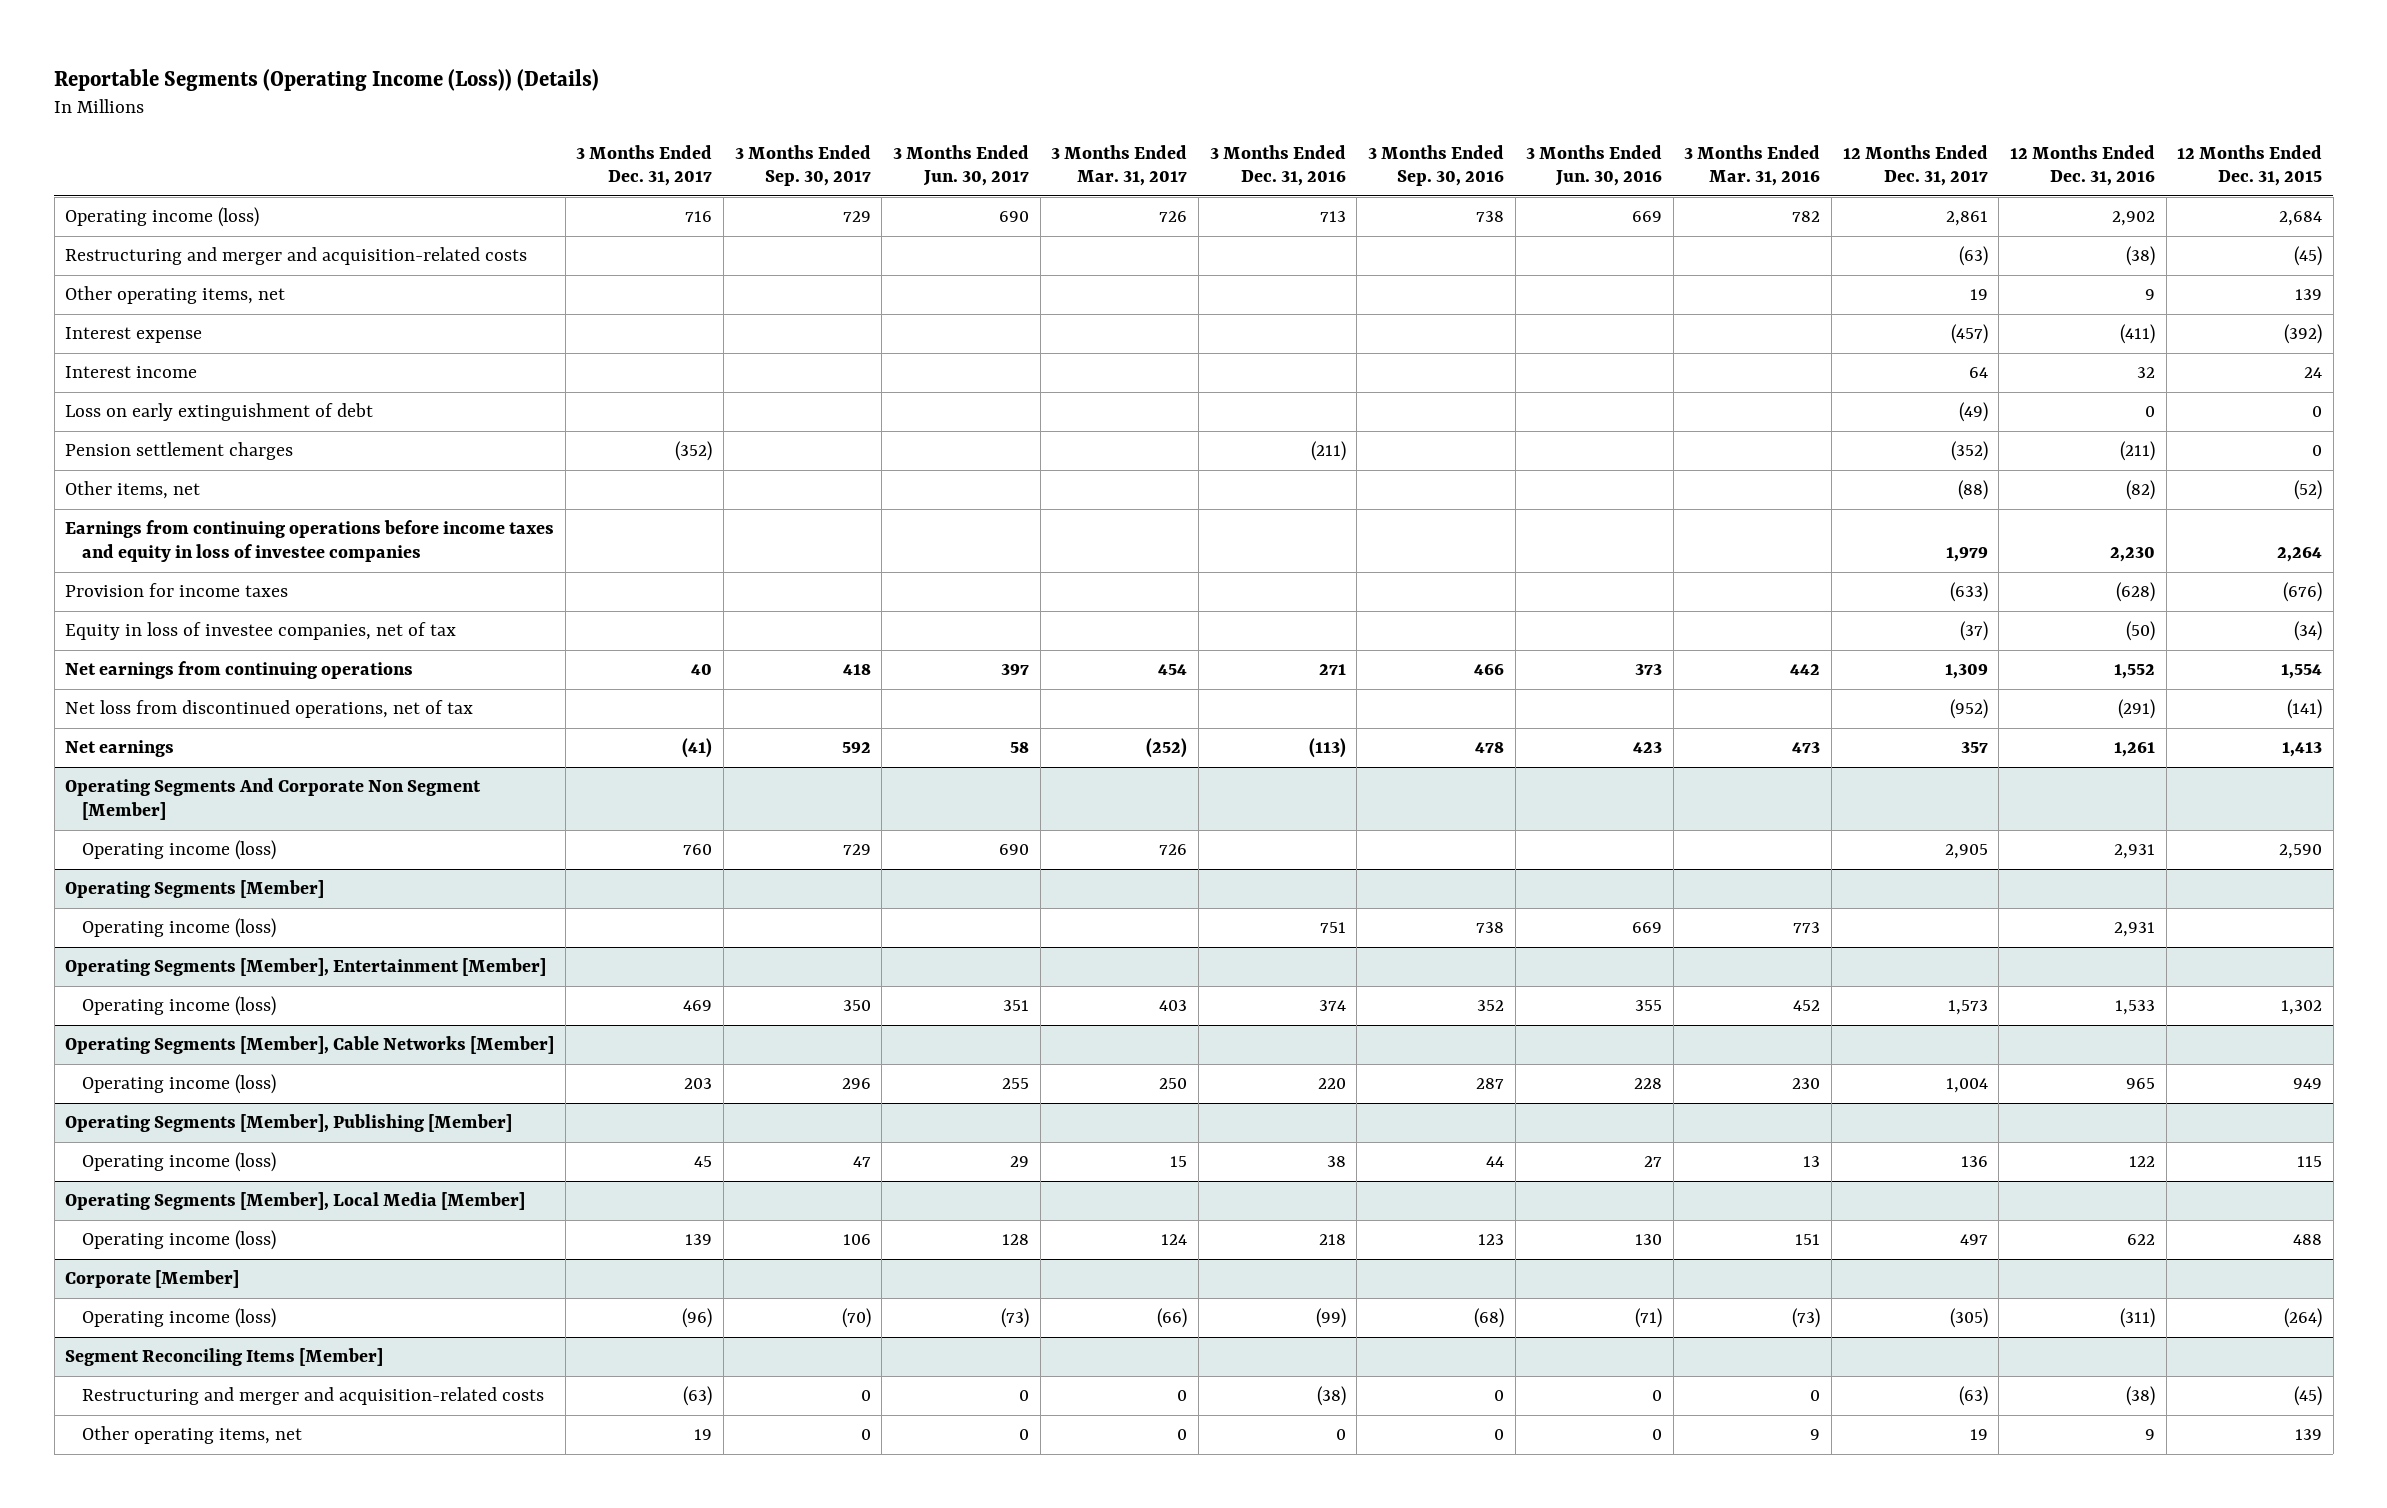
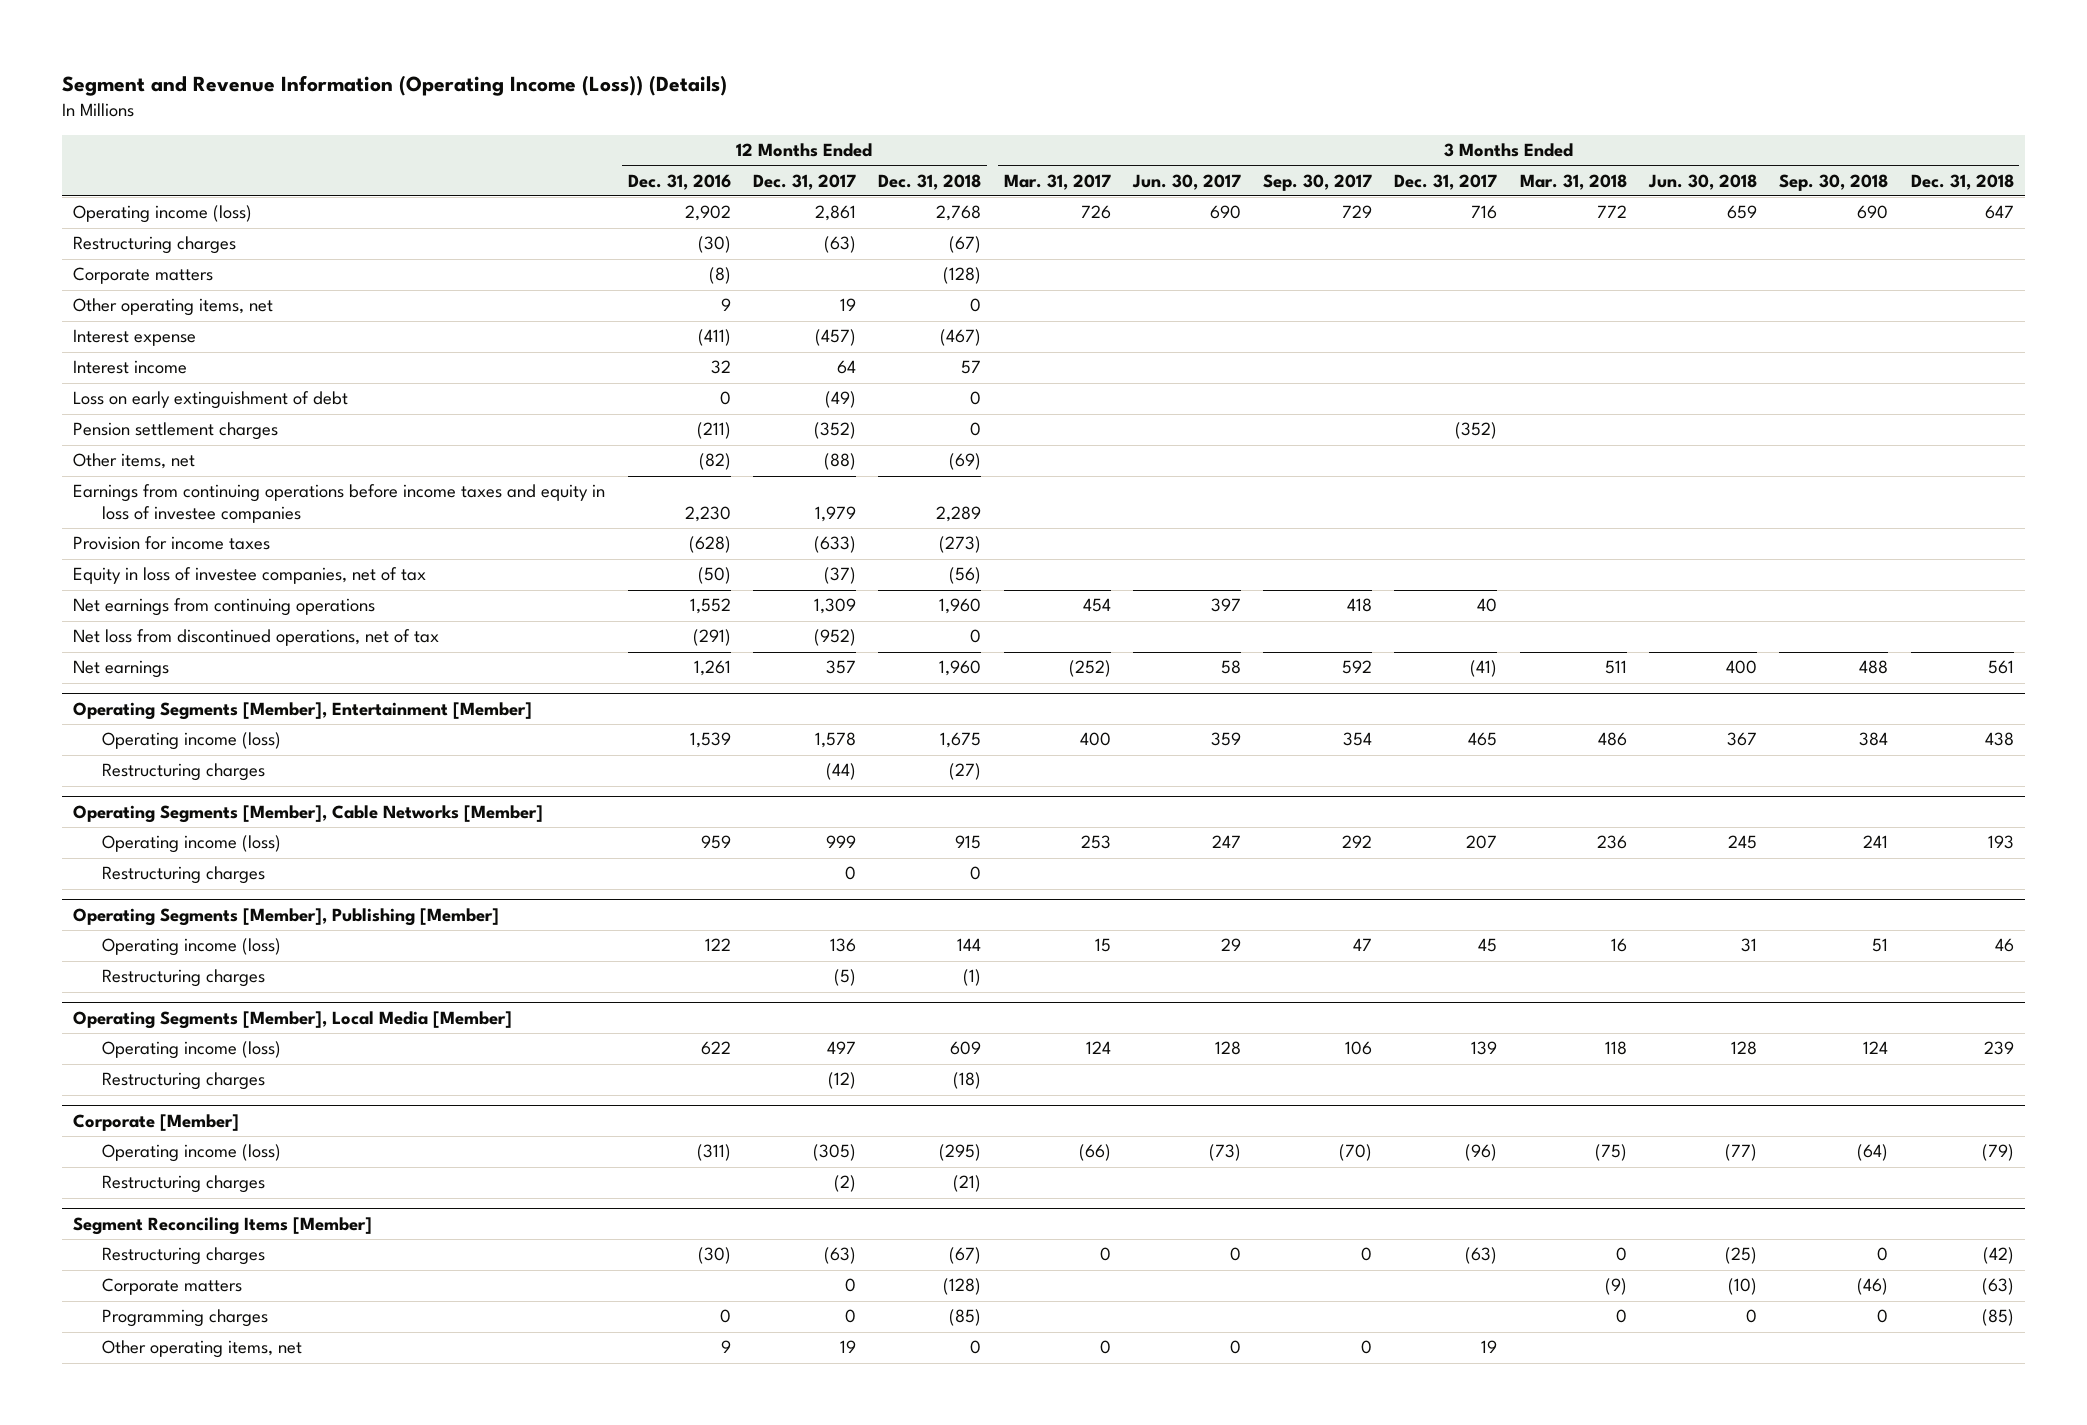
- Reportable Segments (Operating Income (Loss)) (Details)
+ Segment and Revenue Information (Operating Income (Loss)) (Details)
- | 3 Months Ended Dec. 31, 2017 | 3 Months Ended Sep. 30, 2017 | 3 Months Ended Jun. 30, 2017 | 3 Months Ended Mar. 31, 2017 | 3 Months Ended Dec. 31, 2016 | 3 Months Ended Sep. 30, 2016 | 3 Months Ended Jun. 30, 2016 | 3 Months Ended Mar. 31, 2016 | 12 Months Ended Dec. 31, 2017 | 12 Months Ended Dec. 31, 2016 | 12 Months Ended Dec. 31, 2015
+ | 12 Months Ended Dec. 31, 2016 | 12 Months Ended Dec. 31, 2017 | 12 Months Ended Dec. 31, 2018 | 3 Months Ended Mar. 31, 2017 | 3 Months Ended Jun. 30, 2017 | 3 Months Ended Sep. 30, 2017 | 3 Months Ended Dec. 31, 2017 | 3 Months Ended Mar. 31, 2018 | 3 Months Ended Jun. 30, 2018 | 3 Months Ended Sep. 30, 2018 | 3 Months Ended Dec. 31, 2018
- Restructuring and merger and acquisition-related costs | | | | | | | | | (63) | (38) | (45)
+ Restructuring charges | (30) | (63) | (67) | | | | | | | |
+ Corporate matters | (8) | | (128) | | | | | | | |
- Operating Segments And Corporate Non Segment [Member]
- Operating income (loss) | 760 | 729 | 690 | 726 | | | | | 2,905 | 2,931 | 2,590
- Operating Segments [Member]
- Operating income (loss) | | | | | 751 | 738 | 669 | 773 | | 2,931 |
@ Operating Segments [Member], Entertainment [Member]
- Operating income (loss) | 469 | 350 | 351 | 403 | 374 | 352 | 355 | 452 | 1,573 | 1,533 | 1,302
+ Operating income (loss) | 1,539 | 1,578 | 1,675 | 400 | 359 | 354 | 465 | 486 | 367 | 384 | 438
+ Restructuring charges | | (44) | (27) | | | | | | | |
@ Operating Segments [Member], Cable Networks [Member]
- Operating income (loss) | 203 | 296 | 255 | 250 | 220 | 287 | 228 | 230 | 1,004 | 965 | 949
+ Operating income (loss) | 959 | 999 | 915 | 253 | 247 | 292 | 207 | 236 | 245 | 241 | 193
+ Restructuring charges | | 0 | 0 | | | | | | | |
@ Operating Segments [Member], Publishing [Member]
+ Restructuring charges | | (5) | (1) | | | | | | | |
@ Operating Segments [Member], Local Media [Member]
+ Restructuring charges | | (12) | (18) | | | | | | | |
@ Corporate [Member]
+ Restructuring charges | | (2) | (21) | | | | | | | |
@ Segment Reconciling Items [Member]
- Restructuring and merger and acquisition-related costs | (63) | 0 | 0 | 0 | (38) | 0 | 0 | 0 | (63) | (38) | (45)
+ Restructuring charges | (30) | (63) | (67) | 0 | 0 | 0 | (63) | 0 | (25) | 0 | (42)
+ Corporate matters | | 0 | (128) | | | | | (9) | (10) | (46) | (63)
+ Programming charges | 0 | 0 | (85) | | | | | 0 | 0 | 0 | (85)

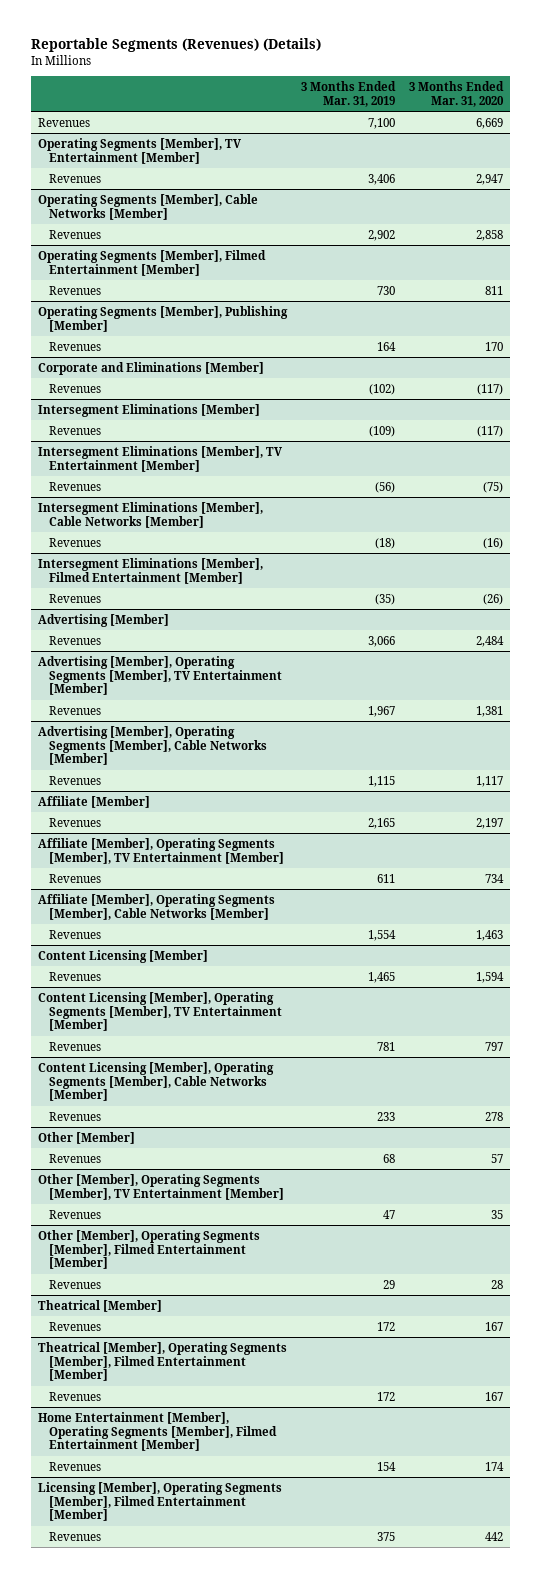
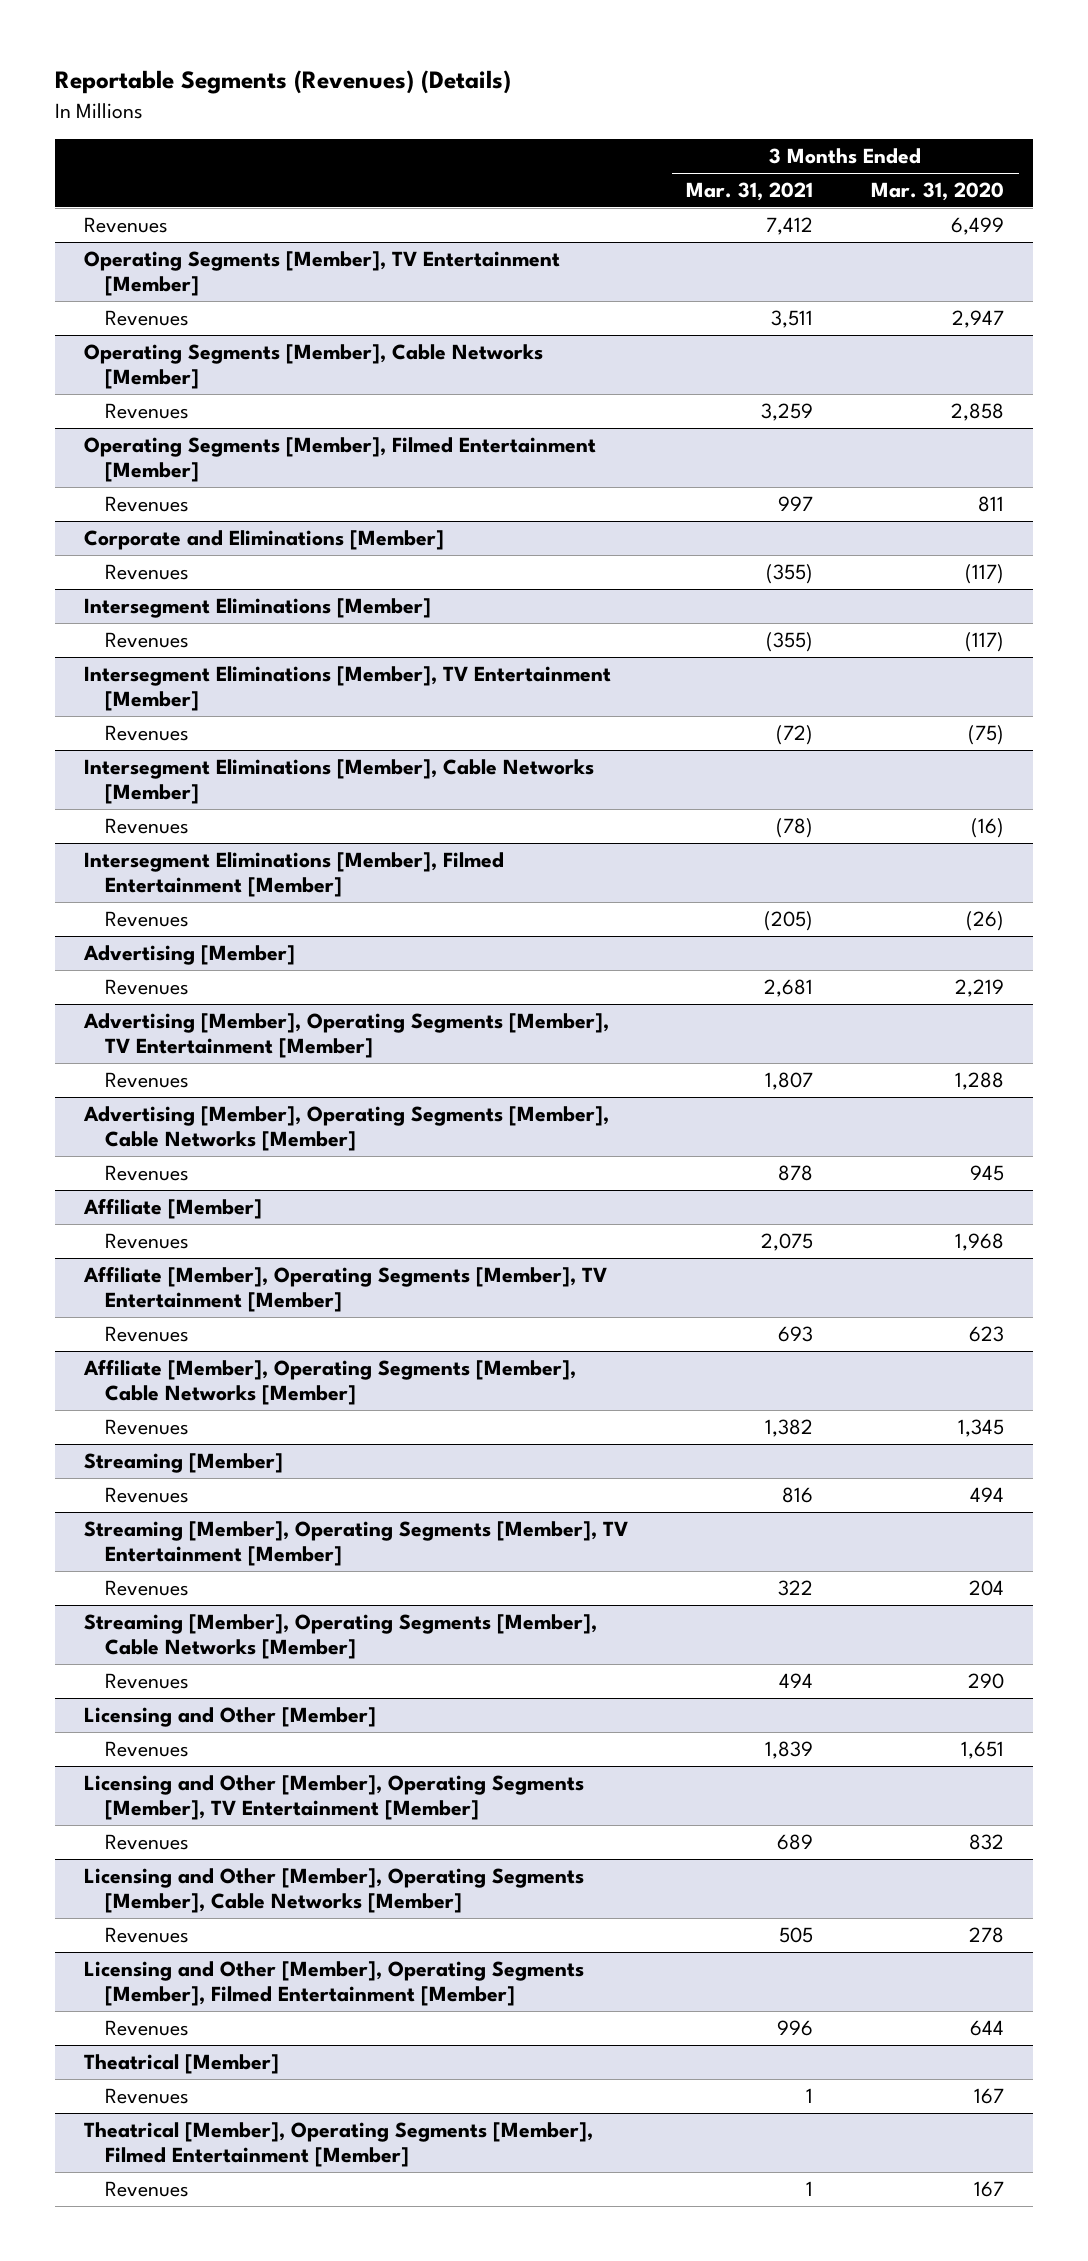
- | 3 Months Ended Mar. 31, 2019 | 3 Months Ended Mar. 31, 2020
+ | 3 Months Ended Mar. 31, 2021 | 3 Months Ended Mar. 31, 2020
- Revenues | 7,100 | 6,669
+ Revenues | 7,412 | 6,499
- Operating Segments [Member], Publishing [Member]
- Revenues | 164 | 170
@ Advertising [Member]
- Revenues | 3,066 | 2,484
+ Revenues | 2,681 | 2,219
@ Advertising [Member], Operating Segments [Member], TV Entertainment [Member]
- Revenues | 1,967 | 1,381
+ Revenues | 1,807 | 1,288
@ Advertising [Member], Operating Segments [Member], Cable Networks [Member]
- Revenues | 1,115 | 1,117
+ Revenues | 878 | 945
@ Affiliate [Member]
- Revenues | 2,165 | 2,197
+ Revenues | 2,075 | 1,968
@ Affiliate [Member], Operating Segments [Member], TV Entertainment [Member]
- Revenues | 611 | 734
+ Revenues | 693 | 623
@ Affiliate [Member], Operating Segments [Member], Cable Networks [Member]
- Revenues | 1,554 | 1,463
- Content Licensing [Member]
- Revenues | 1,465 | 1,594
- Content Licensing [Member], Operating Segments [Member], TV Entertainment [Member]
- Revenues | 781 | 797
- Content Licensing [Member], Operating Segments [Member], Cable Networks [Member]
@ Affiliate [Member], Operating Segments [Member], Cable Networks [Member]
+ Revenues | 1,382 | 1,345
+ Streaming [Member]
+ Revenues | 816 | 494
+ Streaming [Member], Operating Segments [Member], TV Entertainment [Member]
+ Revenues | 322 | 204
+ Streaming [Member], Operating Segments [Member], Cable Networks [Member]
+ Revenues | 494 | 290
+ Licensing and Other [Member]
+ Revenues | 1,839 | 1,651
+ Licensing and Other [Member], Operating Segments [Member], TV Entertainment [Member]
+ Revenues | 689 | 832
+ Licensing and Other [Member], Operating Segments [Member], Cable Networks [Member]
- Other [Member]
- Revenues | 68 | 57
- Other [Member], Operating Segments [Member], TV Entertainment [Member]
- Revenues | 47 | 35
- Other [Member], Operating Segments [Member], Filmed Entertainment [Member]
- Revenues | 29 | 28
+ Licensing and Other [Member], Operating Segments [Member], Filmed Entertainment [Member]
+ Revenues | 996 | 644
- Home Entertainment [Member], Operating Segments [Member], Filmed Entertainment [Member]
- Revenues | 154 | 174
- Licensing [Member], Operating Segments [Member], Filmed Entertainment [Member]
- Revenues | 375 | 442

